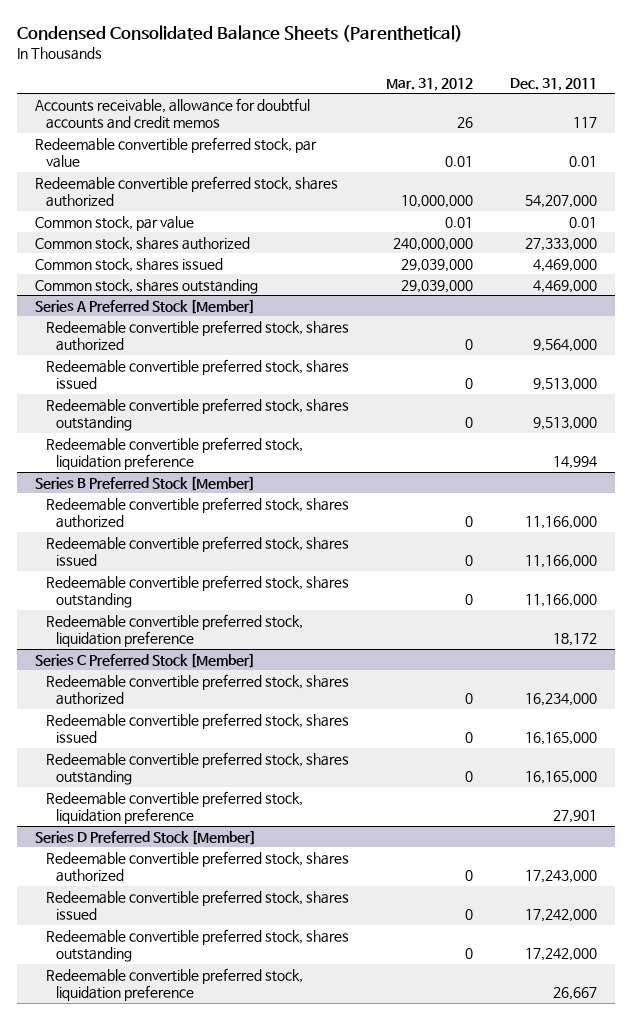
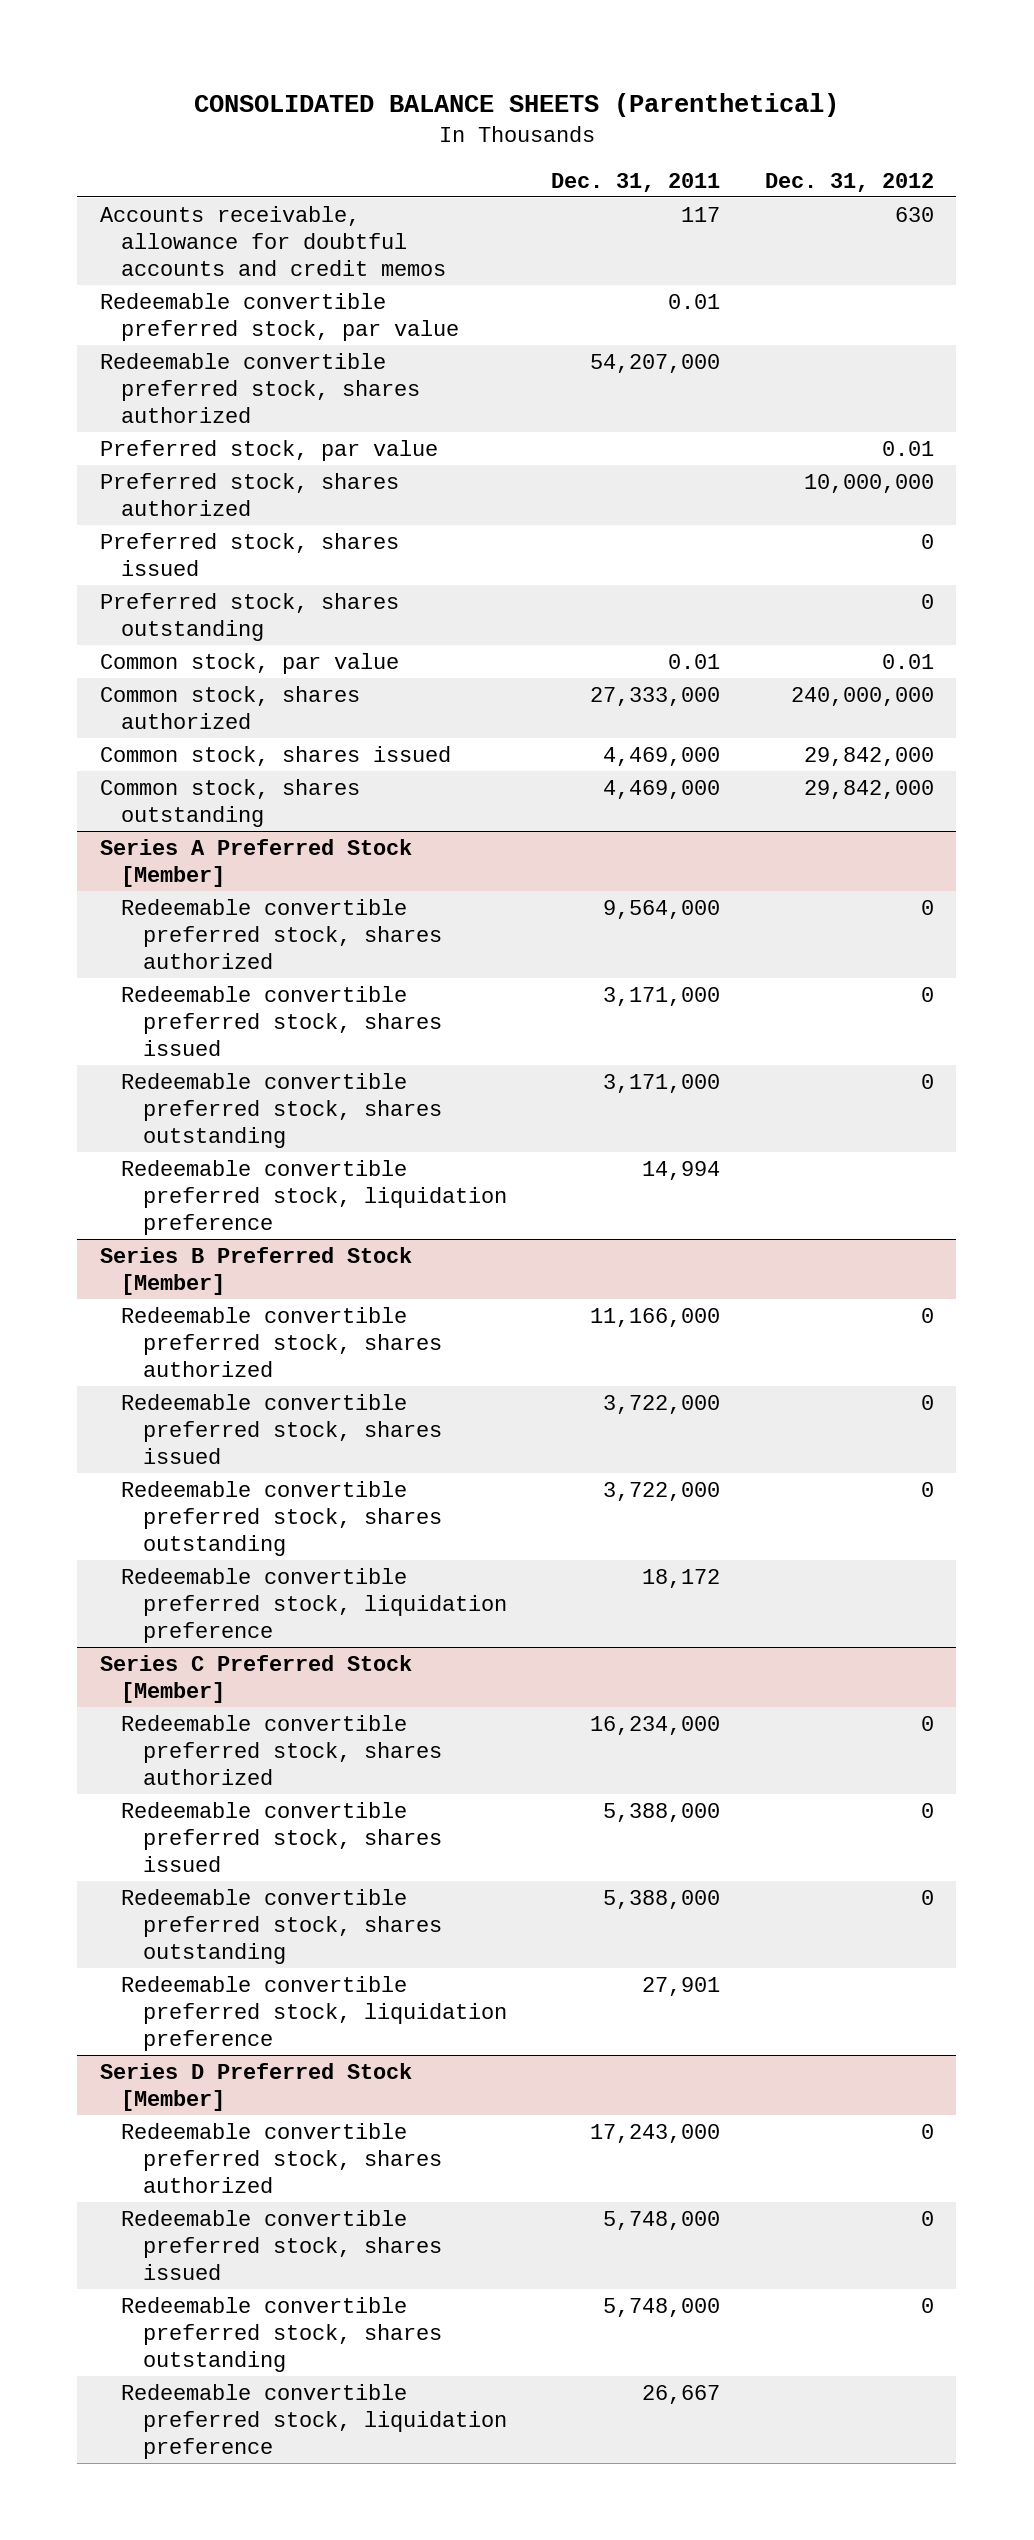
- Condensed Consolidated Balance Sheets (Parenthetical)
+ CONSOLIDATED BALANCE SHEETS (Parenthetical)
- | Mar. 31, 2012 | Dec. 31, 2011
+ | Dec. 31, 2011 | Dec. 31, 2012
+ Preferred stock, par value | | 0.01
+ Preferred stock, shares authorized | | 10,000,000
+ Preferred stock, shares issued | | 0
+ Preferred stock, shares outstanding | | 0
@ Series A Preferred Stock [Member]
- Redeemable convertible preferred stock, shares issued | 0 | 9,513,000
- Redeemable convertible preferred stock, shares outstanding | 0 | 9,513,000
+ Redeemable convertible preferred stock, shares issued | 3,171,000 | 0
+ Redeemable convertible preferred stock, shares outstanding | 3,171,000 | 0
@ Series B Preferred Stock [Member]
- Redeemable convertible preferred stock, shares issued | 0 | 11,166,000
- Redeemable convertible preferred stock, shares outstanding | 0 | 11,166,000
+ Redeemable convertible preferred stock, shares issued | 3,722,000 | 0
+ Redeemable convertible preferred stock, shares outstanding | 3,722,000 | 0
@ Series C Preferred Stock [Member]
- Redeemable convertible preferred stock, shares issued | 0 | 16,165,000
- Redeemable convertible preferred stock, shares outstanding | 0 | 16,165,000
+ Redeemable convertible preferred stock, shares issued | 5,388,000 | 0
+ Redeemable convertible preferred stock, shares outstanding | 5,388,000 | 0
@ Series D Preferred Stock [Member]
- Redeemable convertible preferred stock, shares issued | 0 | 17,242,000
- Redeemable convertible preferred stock, shares outstanding | 0 | 17,242,000
+ Redeemable convertible preferred stock, shares issued | 5,748,000 | 0
+ Redeemable convertible preferred stock, shares outstanding | 5,748,000 | 0

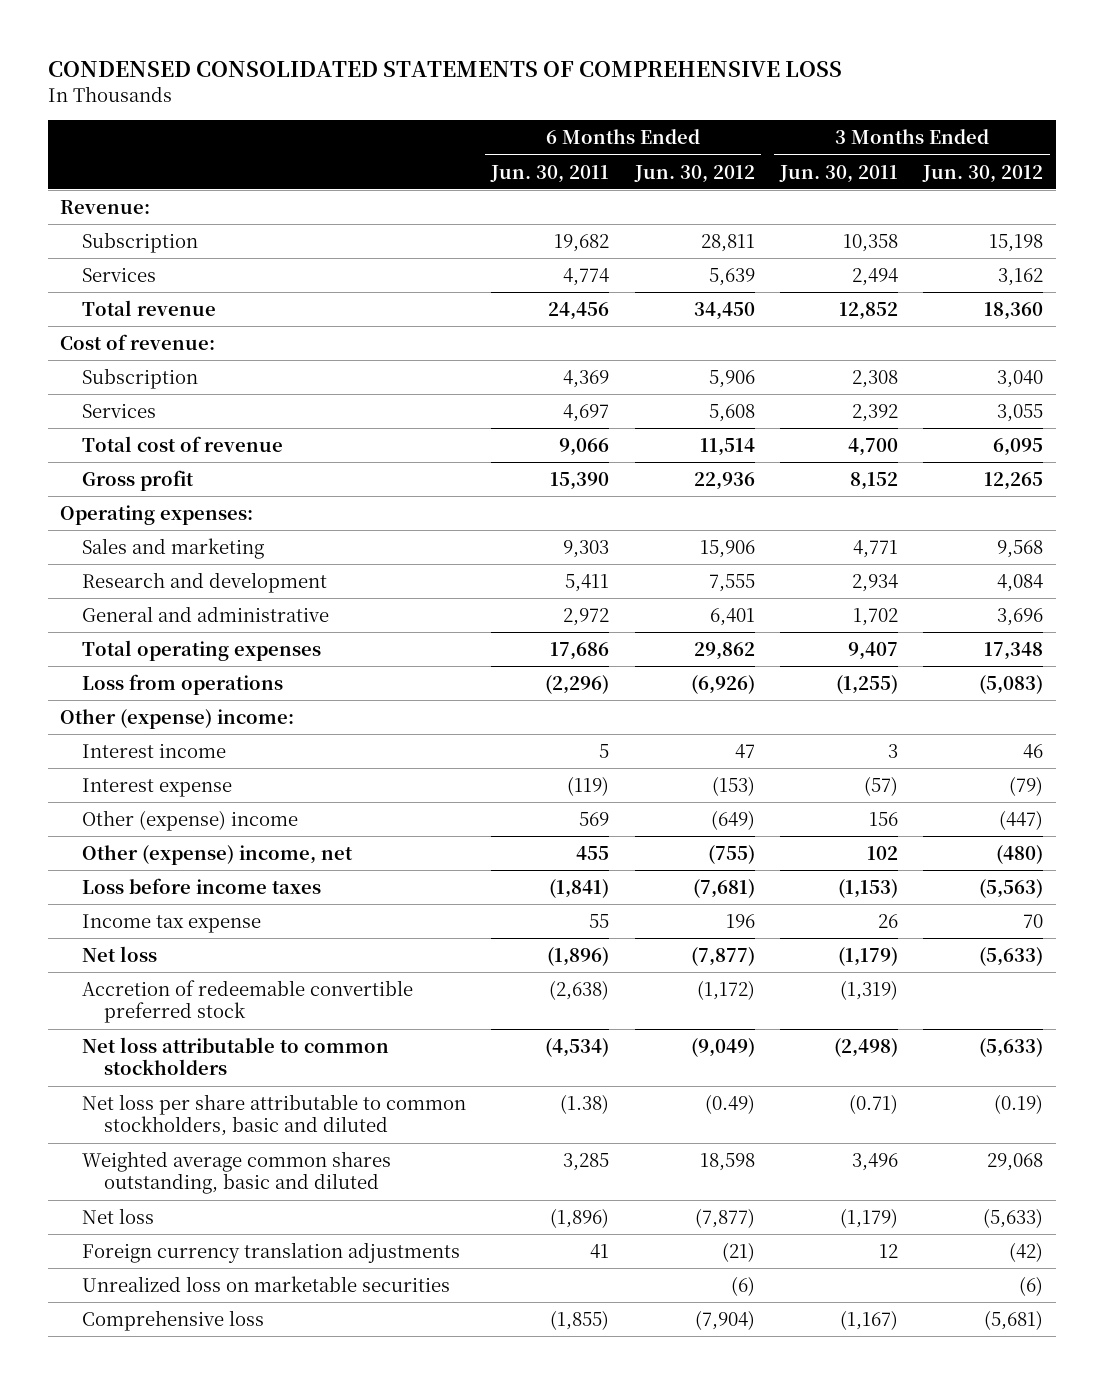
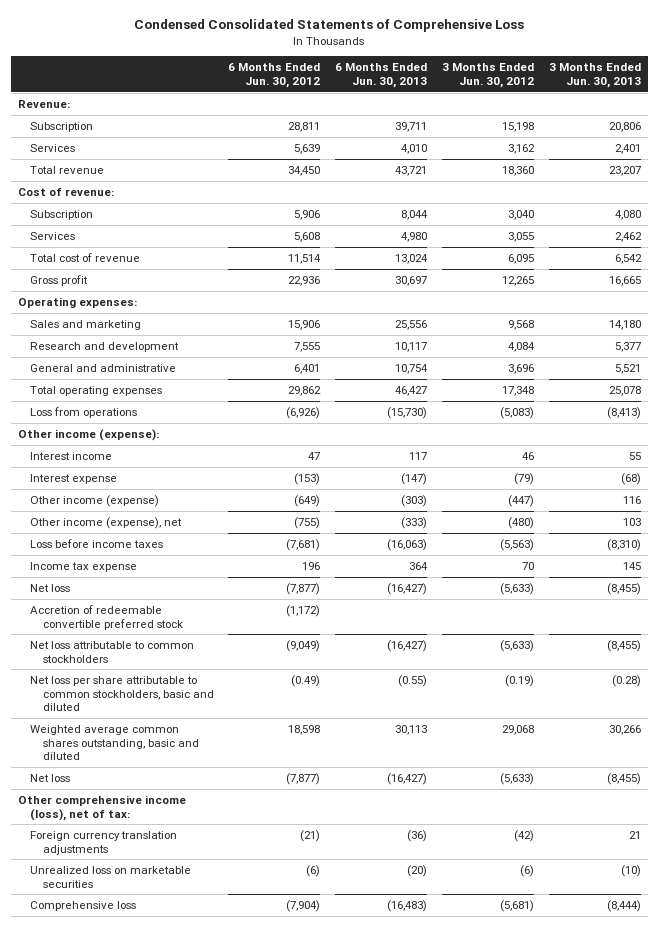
- CONDENSED CONSOLIDATED STATEMENTS OF COMPREHENSIVE LOSS
+ Condensed Consolidated Statements of Comprehensive Loss
- | 6 Months Ended Jun. 30, 2011 | 6 Months Ended Jun. 30, 2012 | 3 Months Ended Jun. 30, 2011 | 3 Months Ended Jun. 30, 2012
+ | 6 Months Ended Jun. 30, 2012 | 6 Months Ended Jun. 30, 2013 | 3 Months Ended Jun. 30, 2012 | 3 Months Ended Jun. 30, 2013
- Other (expense) income:
+ Other income (expense):
- Other (expense) income | 569 | (649) | 156 | (447)
- Other (expense) income, net | 455 | (755) | 102 | (480)
+ Other income (expense) | (649) | (303) | (447) | 116
+ Other income (expense), net | (755) | (333) | (480) | 103
+ Other comprehensive income (loss), net of tax:

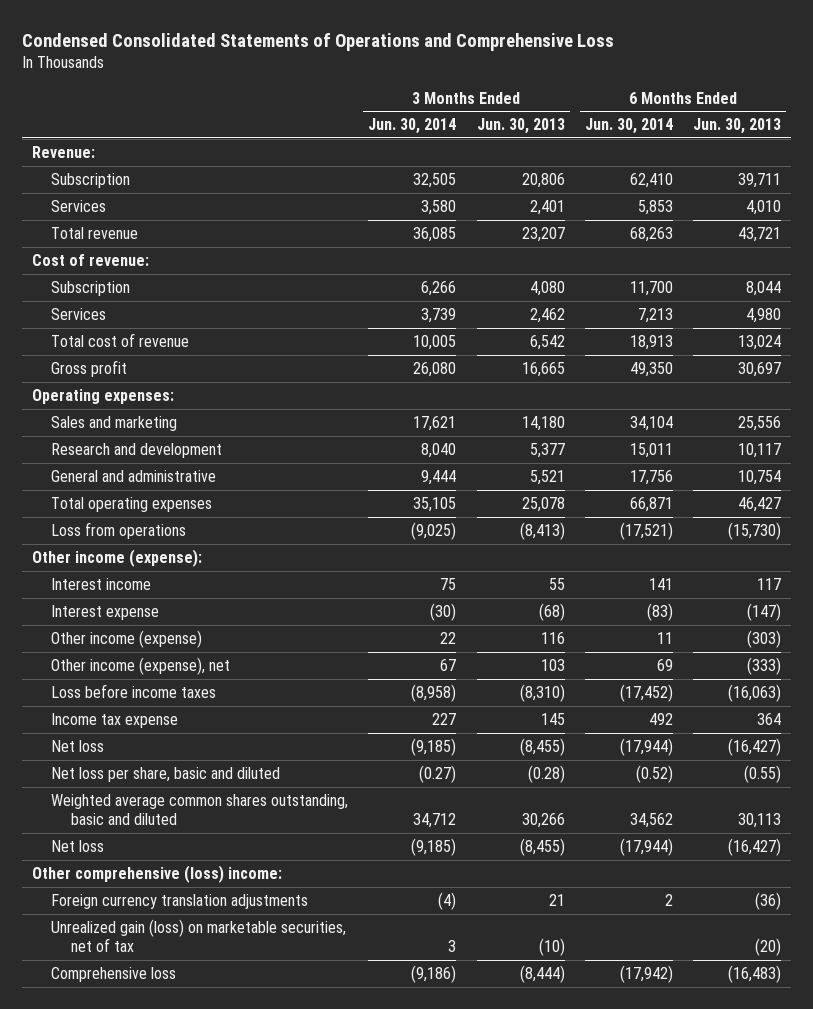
- Condensed Consolidated Statements of Comprehensive Loss
+ Condensed Consolidated Statements of Operations and Comprehensive Loss
- | 6 Months Ended Jun. 30, 2012 | 6 Months Ended Jun. 30, 2013 | 3 Months Ended Jun. 30, 2012 | 3 Months Ended Jun. 30, 2013
+ | 3 Months Ended Jun. 30, 2014 | 3 Months Ended Jun. 30, 2013 | 6 Months Ended Jun. 30, 2014 | 6 Months Ended Jun. 30, 2013
- Accretion of redeemable convertible preferred stock | (1,172) | | |
- Net loss attributable to common stockholders | (9,049) | (16,427) | (5,633) | (8,455)
- Net loss per share attributable to common stockholders, basic and diluted | (0.49) | (0.55) | (0.19) | (0.28)
+ Net loss per share, basic and diluted | (0.27) | (0.28) | (0.52) | (0.55)
- Other comprehensive income (loss), net of tax:
+ Other comprehensive (loss) income:
- Unrealized loss on marketable securities | (6) | (20) | (6) | (10)
+ Unrealized gain (loss) on marketable securities, net of tax | 3 | (10) | | (20)

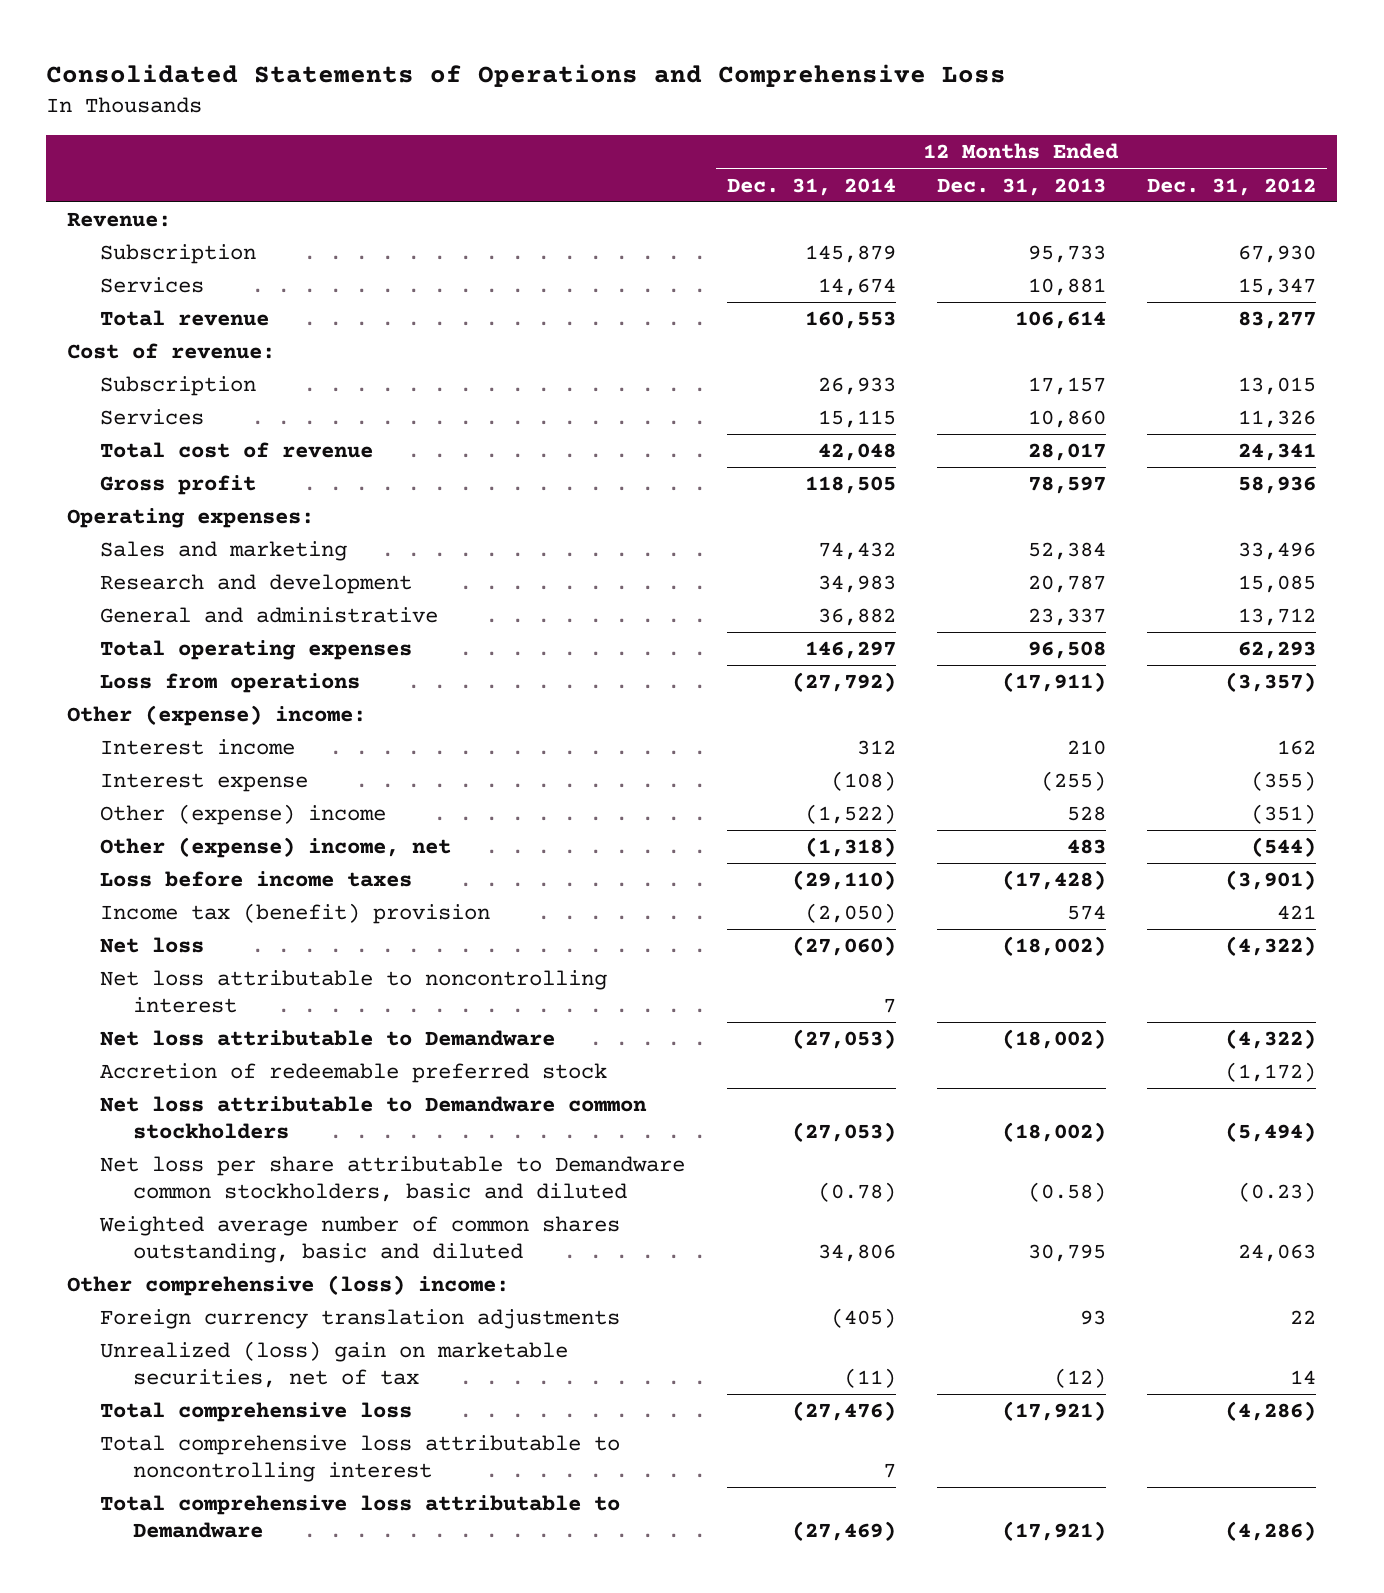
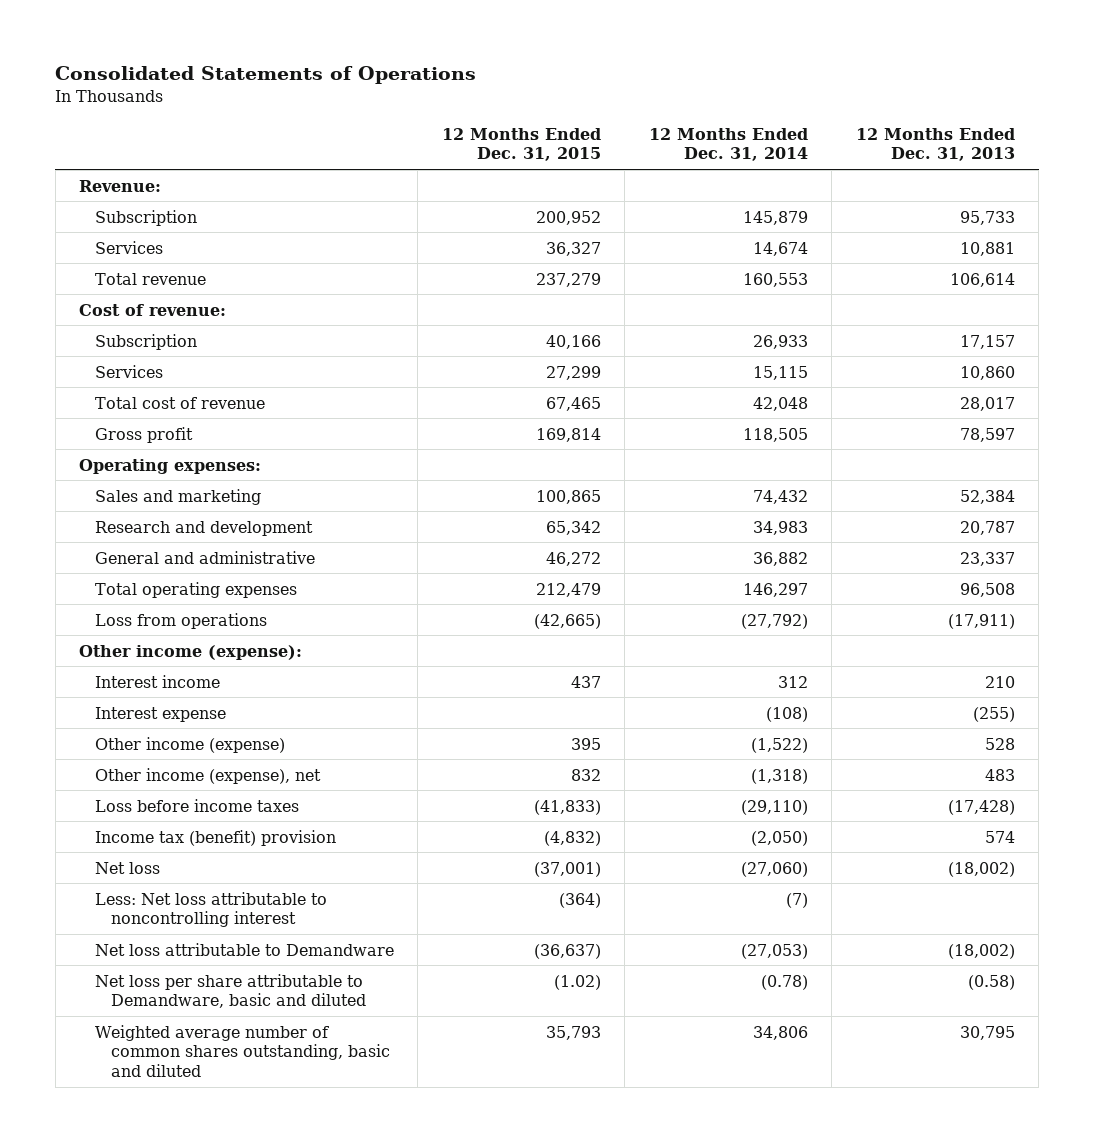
- Consolidated Statements of Operations and Comprehensive Loss
+ Consolidated Statements of Operations
- | 12 Months Ended Dec. 31, 2014 | 12 Months Ended Dec. 31, 2013 | 12 Months Ended Dec. 31, 2012
+ | 12 Months Ended Dec. 31, 2015 | 12 Months Ended Dec. 31, 2014 | 12 Months Ended Dec. 31, 2013
- Other (expense) income:
+ Other income (expense):
- Other (expense) income | (1,522) | 528 | (351)
- Other (expense) income, net | (1,318) | 483 | (544)
+ Other income (expense) | 395 | (1,522) | 528
+ Other income (expense), net | 832 | (1,318) | 483
- Net loss attributable to noncontrolling interest | 7 | |
+ Less: Net loss attributable to noncontrolling interest | (364) | (7) |
- Accretion of redeemable preferred stock | | | (1,172)
- Net loss attributable to Demandware common stockholders | (27,053) | (18,002) | (5,494)
- Net loss per share attributable to Demandware common stockholders, basic and diluted | (0.78) | (0.58) | (0.23)
+ Net loss per share attributable to Demandware, basic and diluted | (1.02) | (0.78) | (0.58)
- Other comprehensive (loss) income:
- Foreign currency translation adjustments | (405) | 93 | 22
- Unrealized (loss) gain on marketable securities, net of tax | (11) | (12) | 14
- Total comprehensive loss | (27,476) | (17,921) | (4,286)
- Total comprehensive loss attributable to noncontrolling interest | 7 | |
- Total comprehensive loss attributable to Demandware | (27,469) | (17,921) | (4,286)

